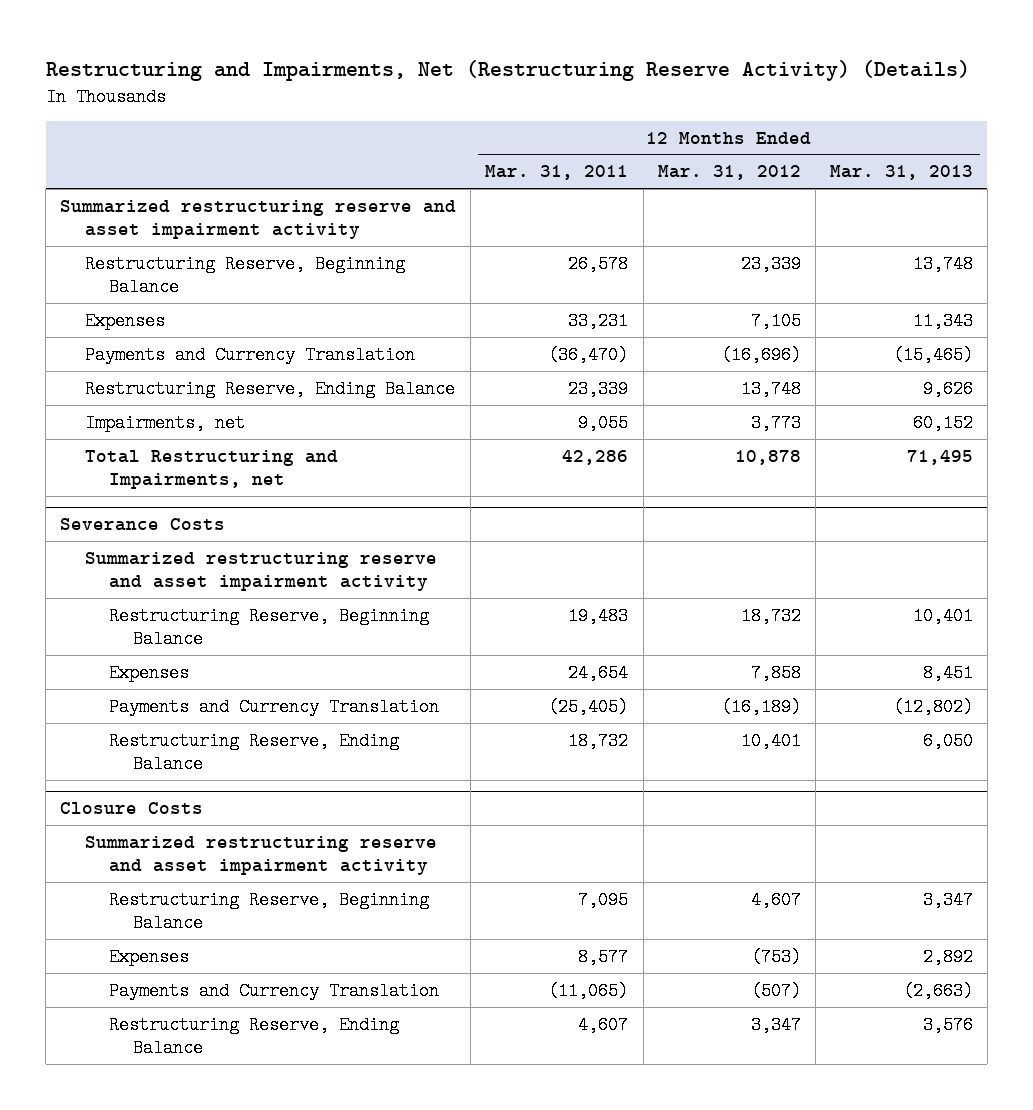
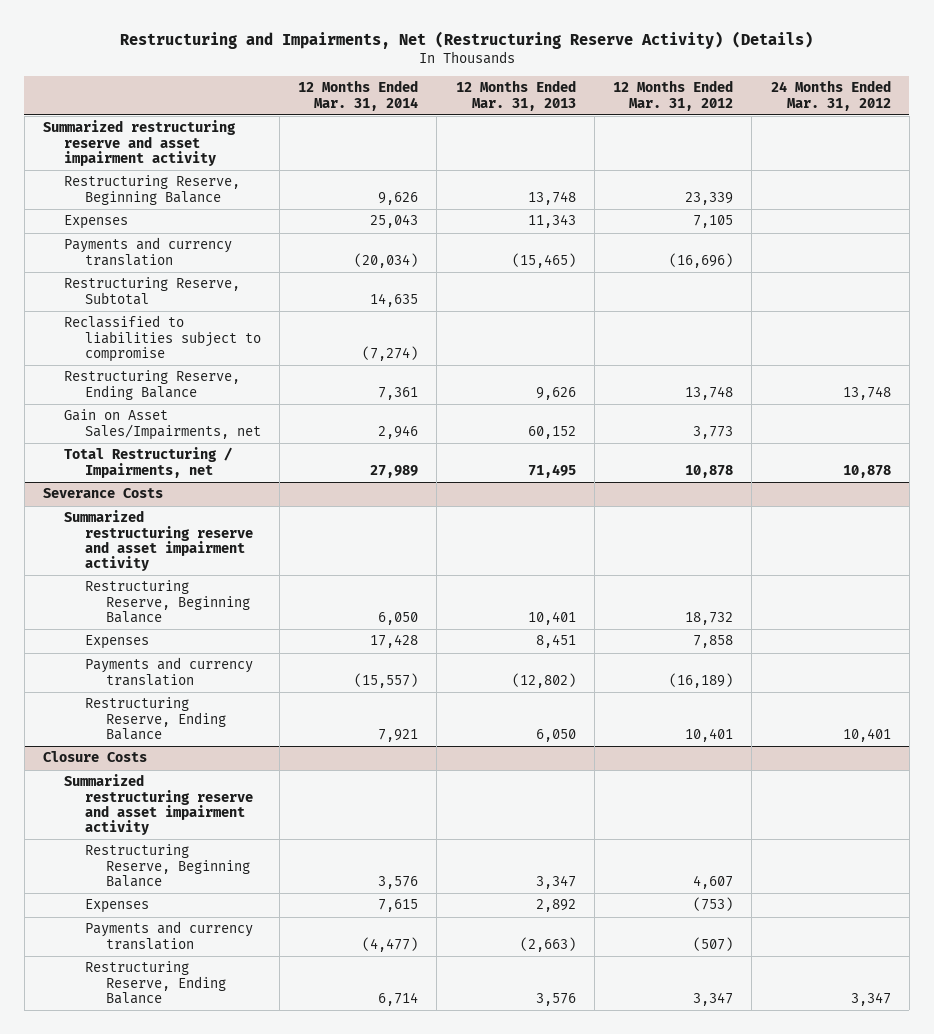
- | 12 Months Ended Mar. 31, 2011 | 12 Months Ended Mar. 31, 2012 | 12 Months Ended Mar. 31, 2013
+ | 12 Months Ended Mar. 31, 2014 | 12 Months Ended Mar. 31, 2013 | 12 Months Ended Mar. 31, 2012 | 24 Months Ended Mar. 31, 2012
- Payments and Currency Translation | (36,470) | (16,696) | (15,465)
+ Payments and currency translation | (20,034) | (15,465) | (16,696) |
+ Restructuring Reserve, Subtotal | 14,635 | | |
+ Reclassified to liabilities subject to compromise | (7,274) | | |
- Impairments, net | 9,055 | 3,773 | 60,152
- Total Restructuring and Impairments, net | 42,286 | 10,878 | 71,495
+ Gain on Asset Sales/Impairments, net | 2,946 | 60,152 | 3,773 |
+ Total Restructuring / Impairments, net | 27,989 | 71,495 | 10,878 | 10,878
@ Severance Costs
- Payments and Currency Translation | (25,405) | (16,189) | (12,802)
+ Payments and currency translation | (15,557) | (12,802) | (16,189) |
@ Closure Costs
- Payments and Currency Translation | (11,065) | (507) | (2,663)
+ Payments and currency translation | (4,477) | (2,663) | (507) |

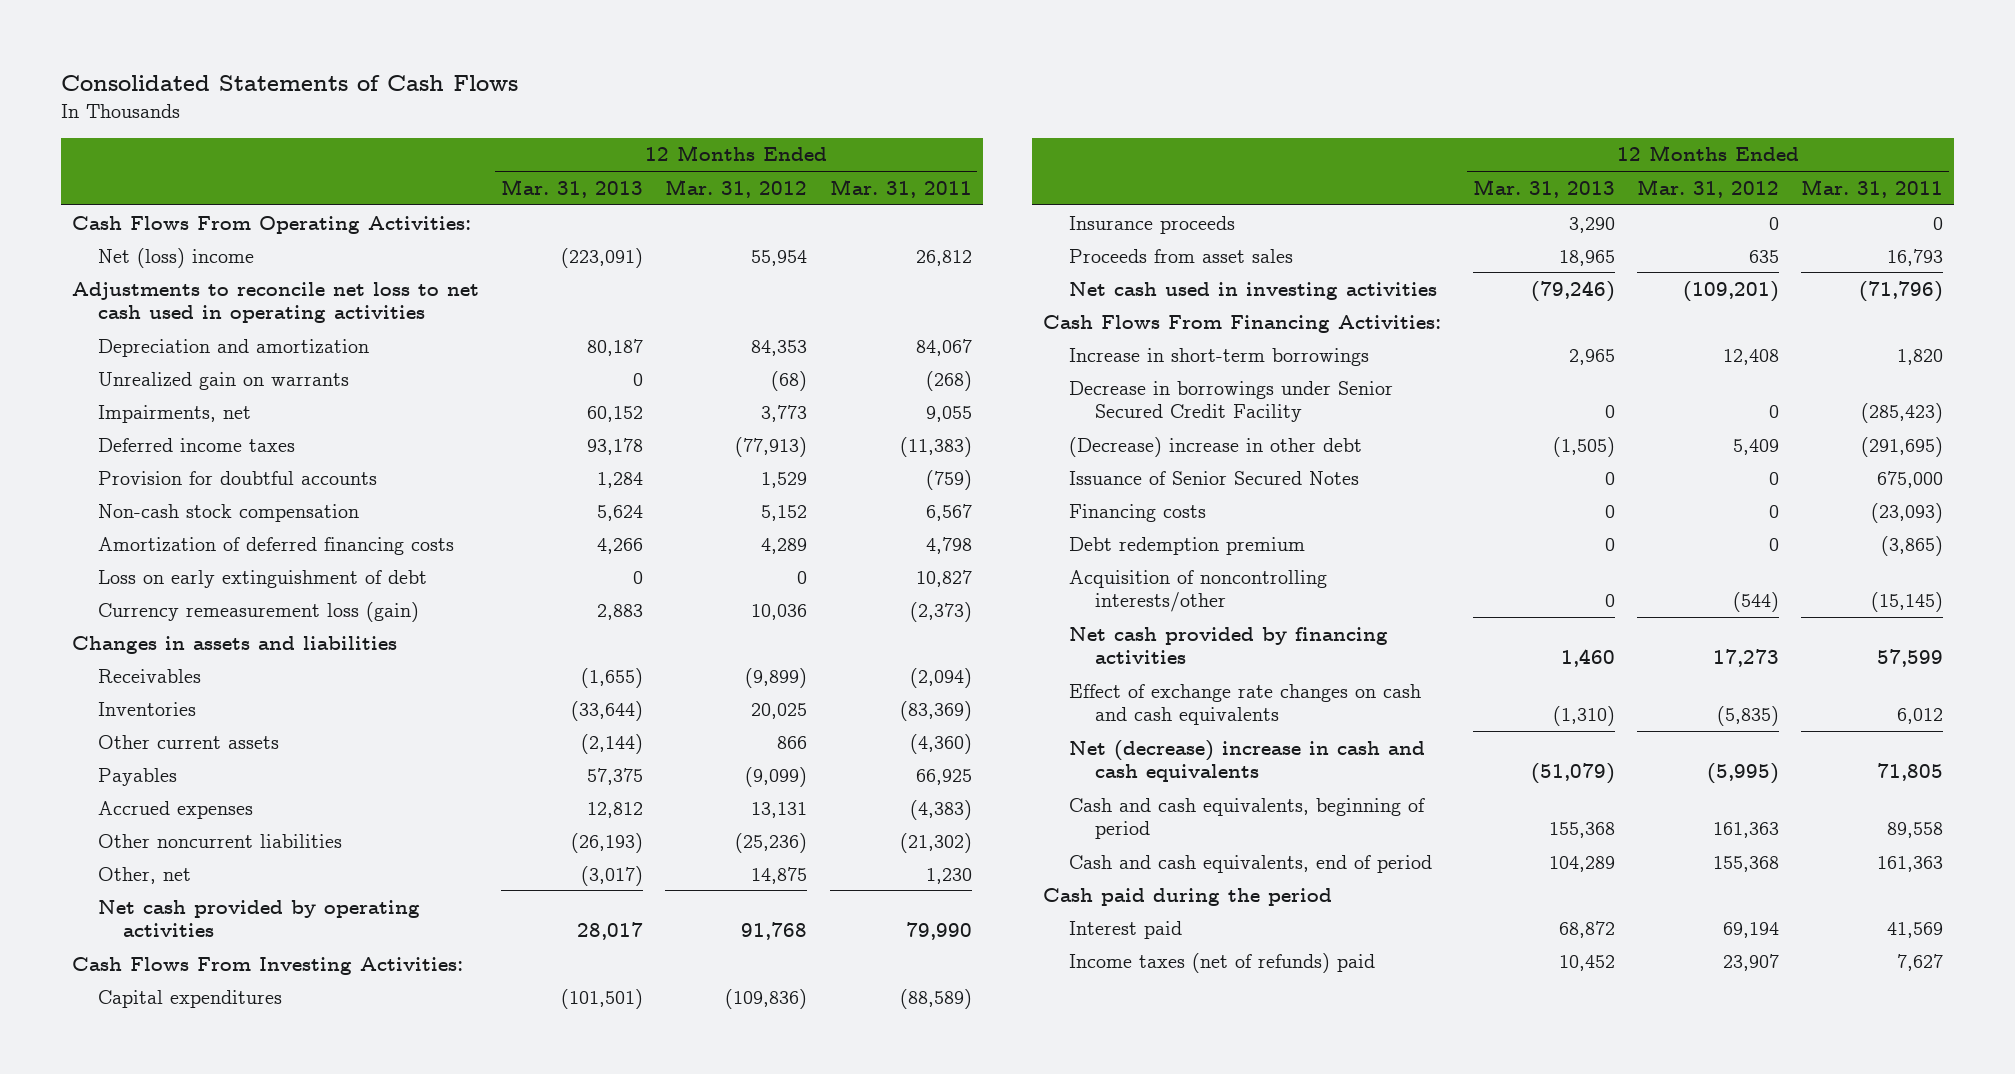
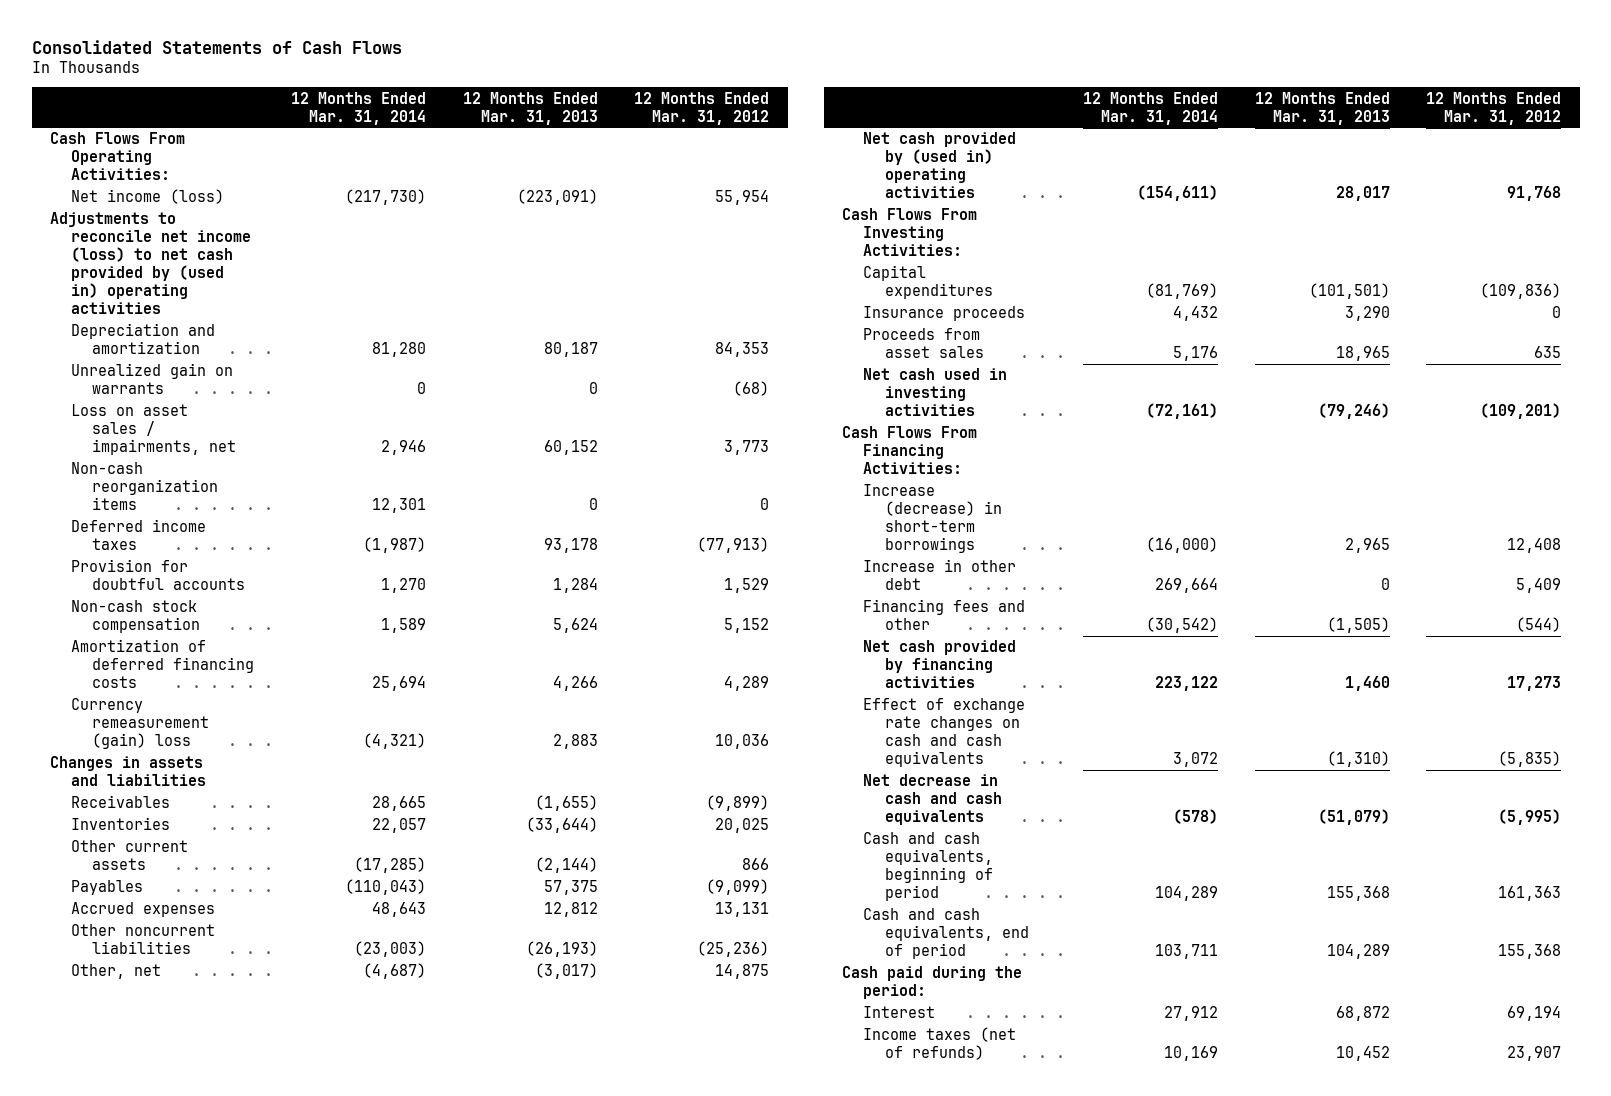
- | 12 Months Ended Mar. 31, 2013 | 12 Months Ended Mar. 31, 2012 | 12 Months Ended Mar. 31, 2011
+ | 12 Months Ended Mar. 31, 2014 | 12 Months Ended Mar. 31, 2013 | 12 Months Ended Mar. 31, 2012
- Net (loss) income | (223,091) | 55,954 | 26,812
- Adjustments to reconcile net loss to net cash used in operating activities
+ Net income (loss) | (217,730) | (223,091) | 55,954
+ Adjustments to reconcile net income (loss) to net cash provided by (used in) operating activities
- Impairments, net | 60,152 | 3,773 | 9,055
+ Loss on asset sales / impairments, net | 2,946 | 60,152 | 3,773
+ Non-cash reorganization items | 12,301 | 0 | 0
- Loss on early extinguishment of debt | 0 | 0 | 10,827
- Currency remeasurement loss (gain) | 2,883 | 10,036 | (2,373)
+ Currency remeasurement (gain) loss | (4,321) | 2,883 | 10,036
- Net cash provided by operating activities | 28,017 | 91,768 | 79,990
+ Net cash provided by (used in) operating activities | (154,611) | 28,017 | 91,768
- Increase in short-term borrowings | 2,965 | 12,408 | 1,820
- Decrease in borrowings under Senior Secured Credit Facility | 0 | 0 | (285,423)
- (Decrease) increase in other debt | (1,505) | 5,409 | (291,695)
- Issuance of Senior Secured Notes | 0 | 0 | 675,000
- Financing costs | 0 | 0 | (23,093)
- Debt redemption premium | 0 | 0 | (3,865)
- Acquisition of noncontrolling interests/other | 0 | (544) | (15,145)
+ Increase (decrease) in short-term borrowings | (16,000) | 2,965 | 12,408
+ Increase in other debt | 269,664 | 0 | 5,409
+ Financing fees and other | (30,542) | (1,505) | (544)
- Net (decrease) increase in cash and cash equivalents | (51,079) | (5,995) | 71,805
+ Net decrease in cash and cash equivalents | (578) | (51,079) | (5,995)
- Cash paid during the period
- Interest paid | 68,872 | 69,194 | 41,569
- Income taxes (net of refunds) paid | 10,452 | 23,907 | 7,627
+ Cash paid during the period:
+ Interest | 27,912 | 68,872 | 69,194
+ Income taxes (net of refunds) | 10,169 | 10,452 | 23,907

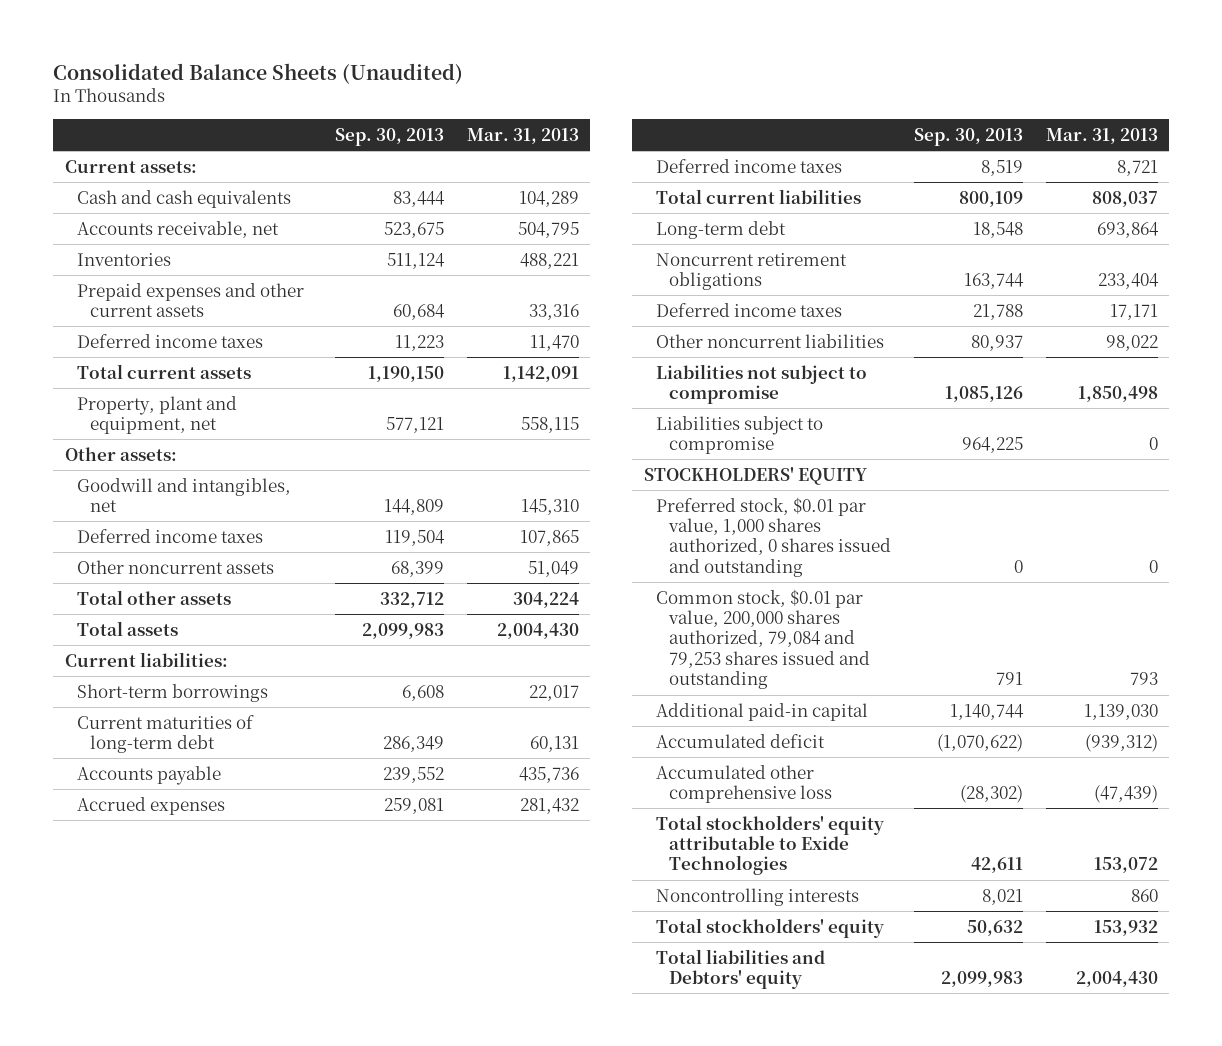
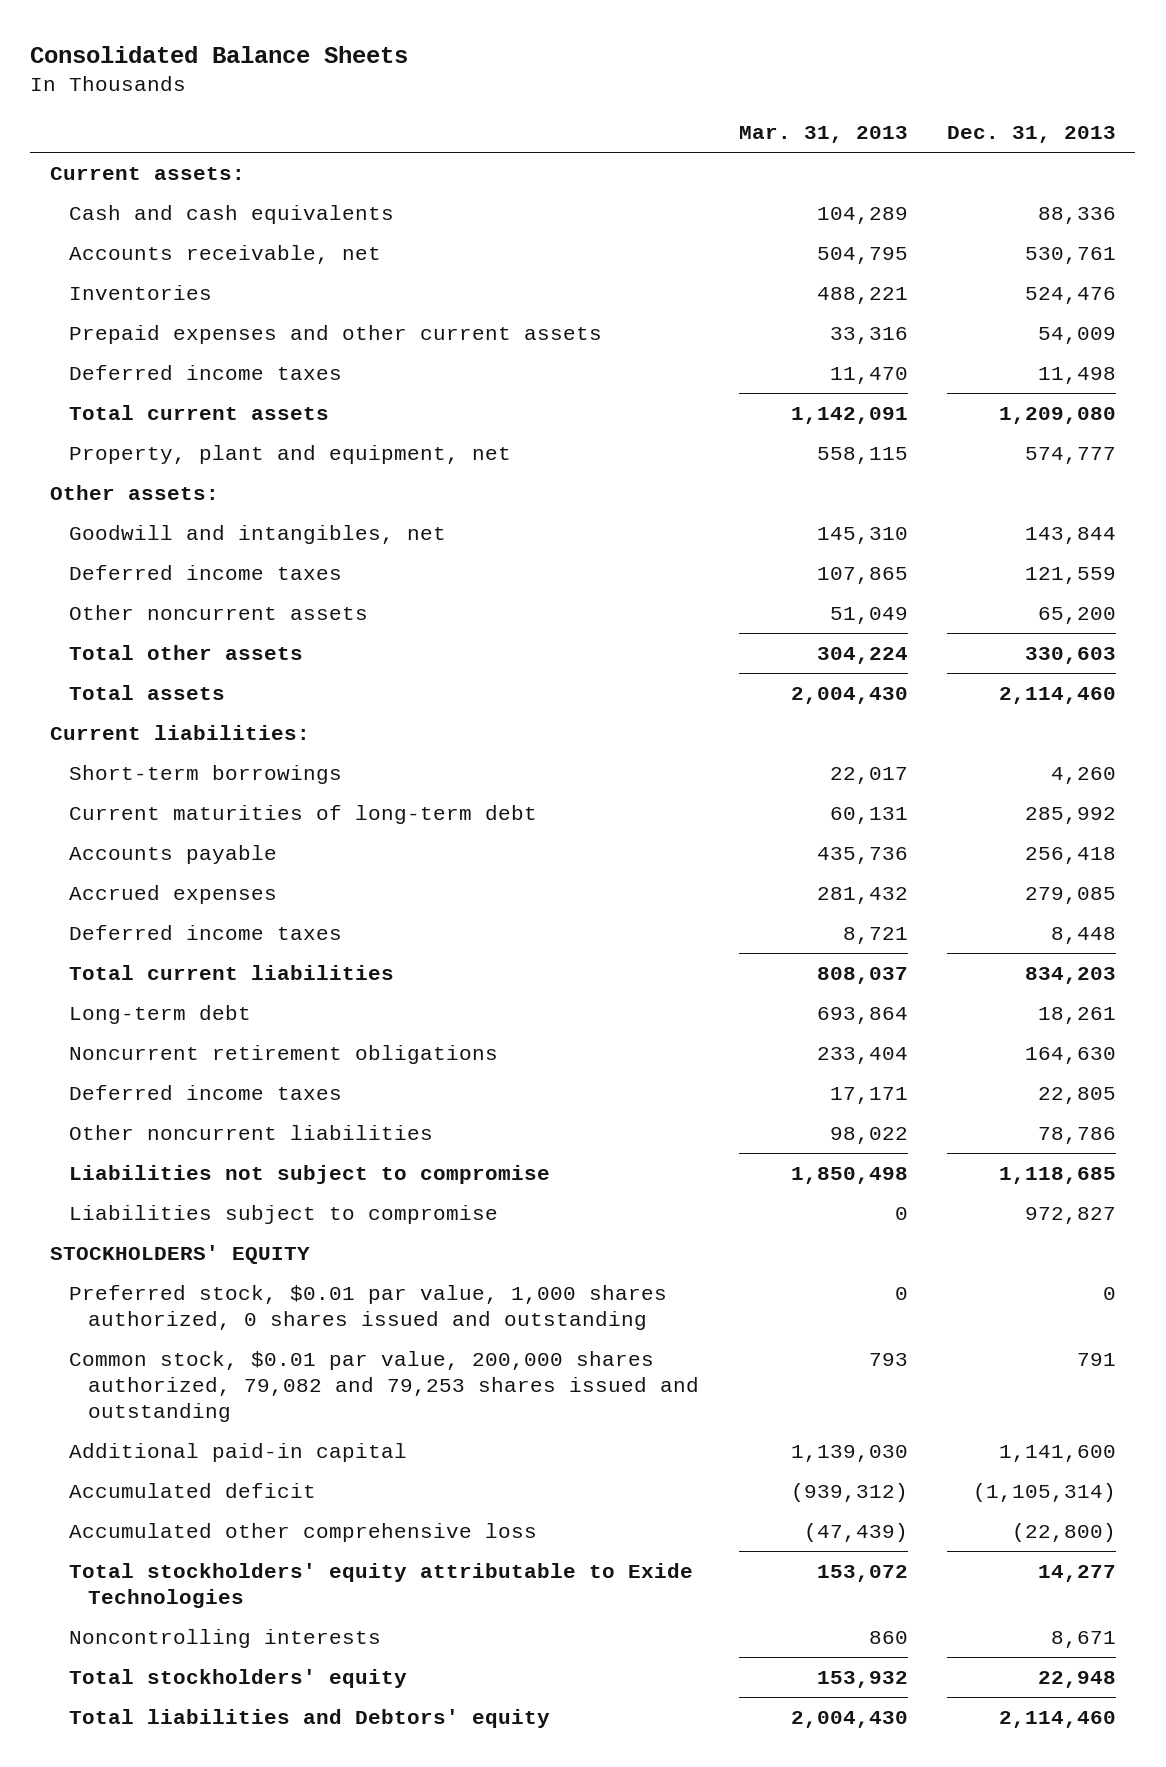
- Consolidated Balance Sheets (Unaudited)
+ Consolidated Balance Sheets
- | Sep. 30, 2013 | Mar. 31, 2013
+ | Mar. 31, 2013 | Dec. 31, 2013
- Common stock, $0.01 par value, 200,000 shares authorized, 79,084 and 79,253 shares issued and outstanding | 791 | 793
+ Common stock, $0.01 par value, 200,000 shares authorized, 79,082 and 79,253 shares issued and outstanding | 793 | 791

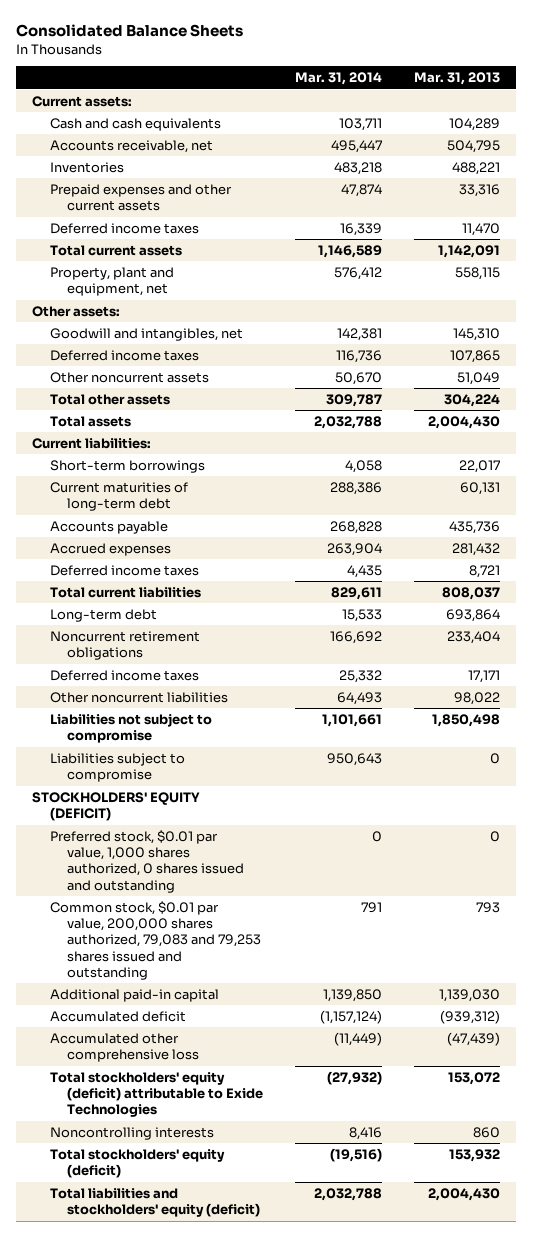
- | Mar. 31, 2013 | Dec. 31, 2013
+ | Mar. 31, 2014 | Mar. 31, 2013
- STOCKHOLDERS' EQUITY
+ STOCKHOLDERS' EQUITY (DEFICIT)
- Common stock, $0.01 par value, 200,000 shares authorized, 79,082 and 79,253 shares issued and outstanding | 793 | 791
+ Common stock, $0.01 par value, 200,000 shares authorized, 79,083 and 79,253 shares issued and outstanding | 791 | 793
- Total stockholders' equity attributable to Exide Technologies | 153,072 | 14,277
+ Total stockholders' equity (deficit) attributable to Exide Technologies | (27,932) | 153,072
- Total stockholders' equity | 153,932 | 22,948
- Total liabilities and Debtors' equity | 2,004,430 | 2,114,460
+ Total stockholders' equity (deficit) | (19,516) | 153,932
+ Total liabilities and stockholders' equity (deficit) | 2,032,788 | 2,004,430

